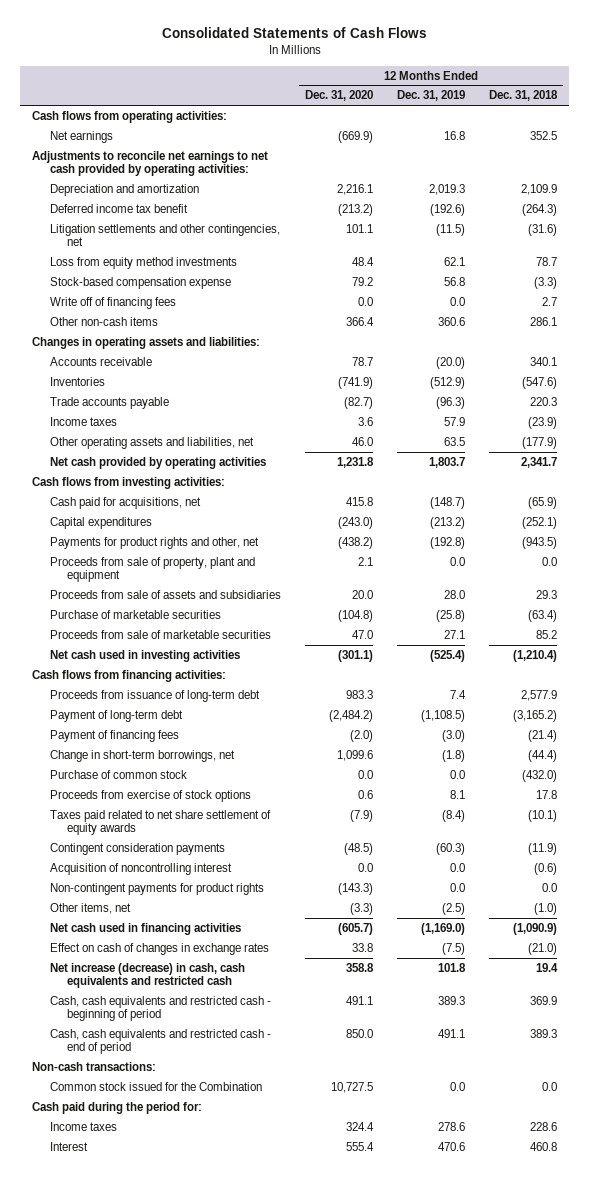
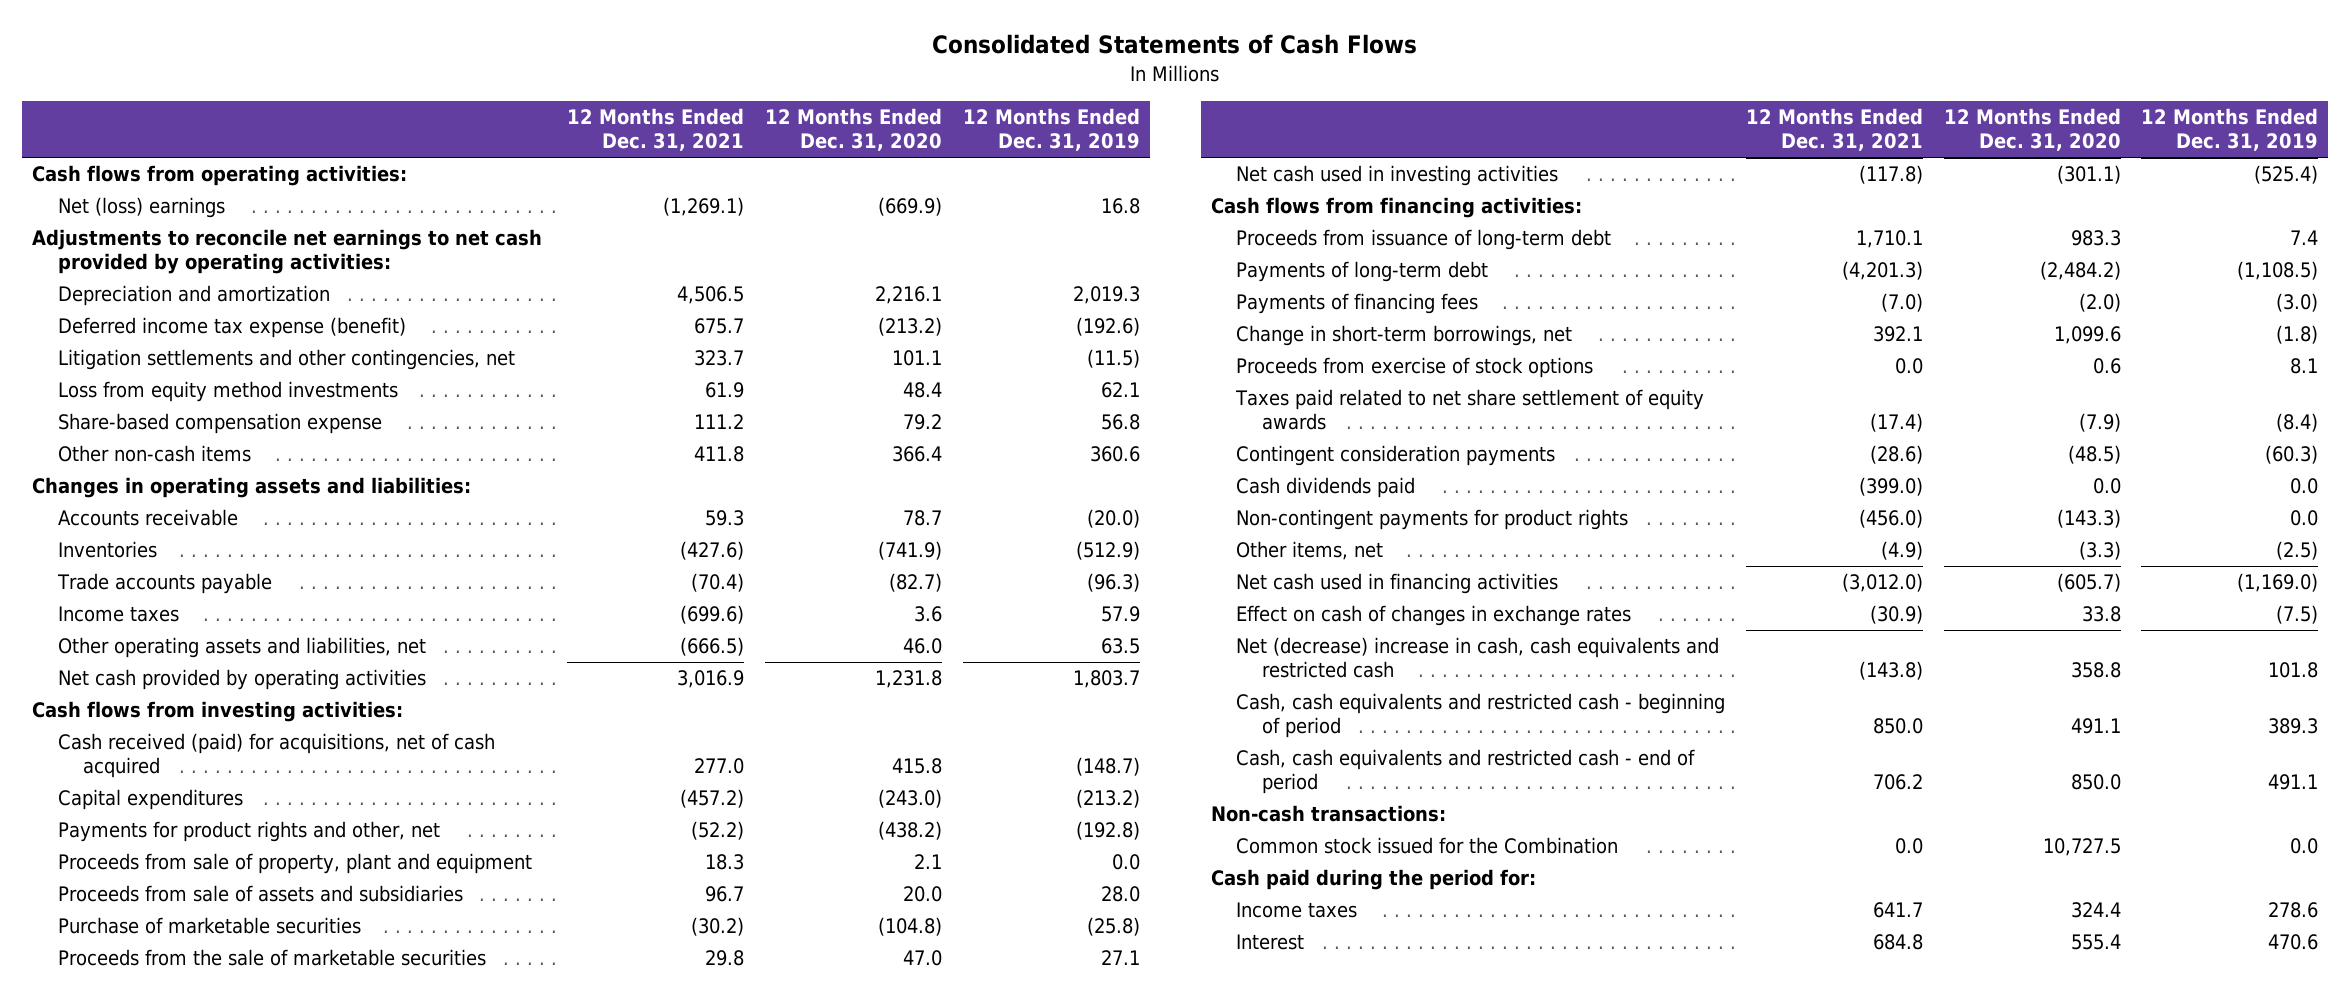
- | 12 Months Ended Dec. 31, 2020 | 12 Months Ended Dec. 31, 2019 | 12 Months Ended Dec. 31, 2018
+ | 12 Months Ended Dec. 31, 2021 | 12 Months Ended Dec. 31, 2020 | 12 Months Ended Dec. 31, 2019
- Net earnings | (669.9) | 16.8 | 352.5
+ Net (loss) earnings | (1,269.1) | (669.9) | 16.8
- Deferred income tax benefit | (213.2) | (192.6) | (264.3)
+ Deferred income tax expense (benefit) | 675.7 | (213.2) | (192.6)
- Stock-based compensation expense | 79.2 | 56.8 | (3.3)
- Write off of financing fees | 0.0 | 0.0 | 2.7
+ Share-based compensation expense | 111.2 | 79.2 | 56.8
- Cash paid for acquisitions, net | 415.8 | (148.7) | (65.9)
+ Cash received (paid) for acquisitions, net of cash acquired | 277.0 | 415.8 | (148.7)
- Proceeds from sale of marketable securities | 47.0 | 27.1 | 85.2
+ Proceeds from the sale of marketable securities | 29.8 | 47.0 | 27.1
- Payment of long-term debt | (2,484.2) | (1,108.5) | (3,165.2)
- Payment of financing fees | (2.0) | (3.0) | (21.4)
+ Payments of long-term debt | (4,201.3) | (2,484.2) | (1,108.5)
+ Payments of financing fees | (7.0) | (2.0) | (3.0)
- Purchase of common stock | 0.0 | 0.0 | (432.0)
- Acquisition of noncontrolling interest | 0.0 | 0.0 | (0.6)
+ Cash dividends paid | (399.0) | 0.0 | 0.0
- Net increase (decrease) in cash, cash equivalents and restricted cash | 358.8 | 101.8 | 19.4
+ Net (decrease) increase in cash, cash equivalents and restricted cash | (143.8) | 358.8 | 101.8

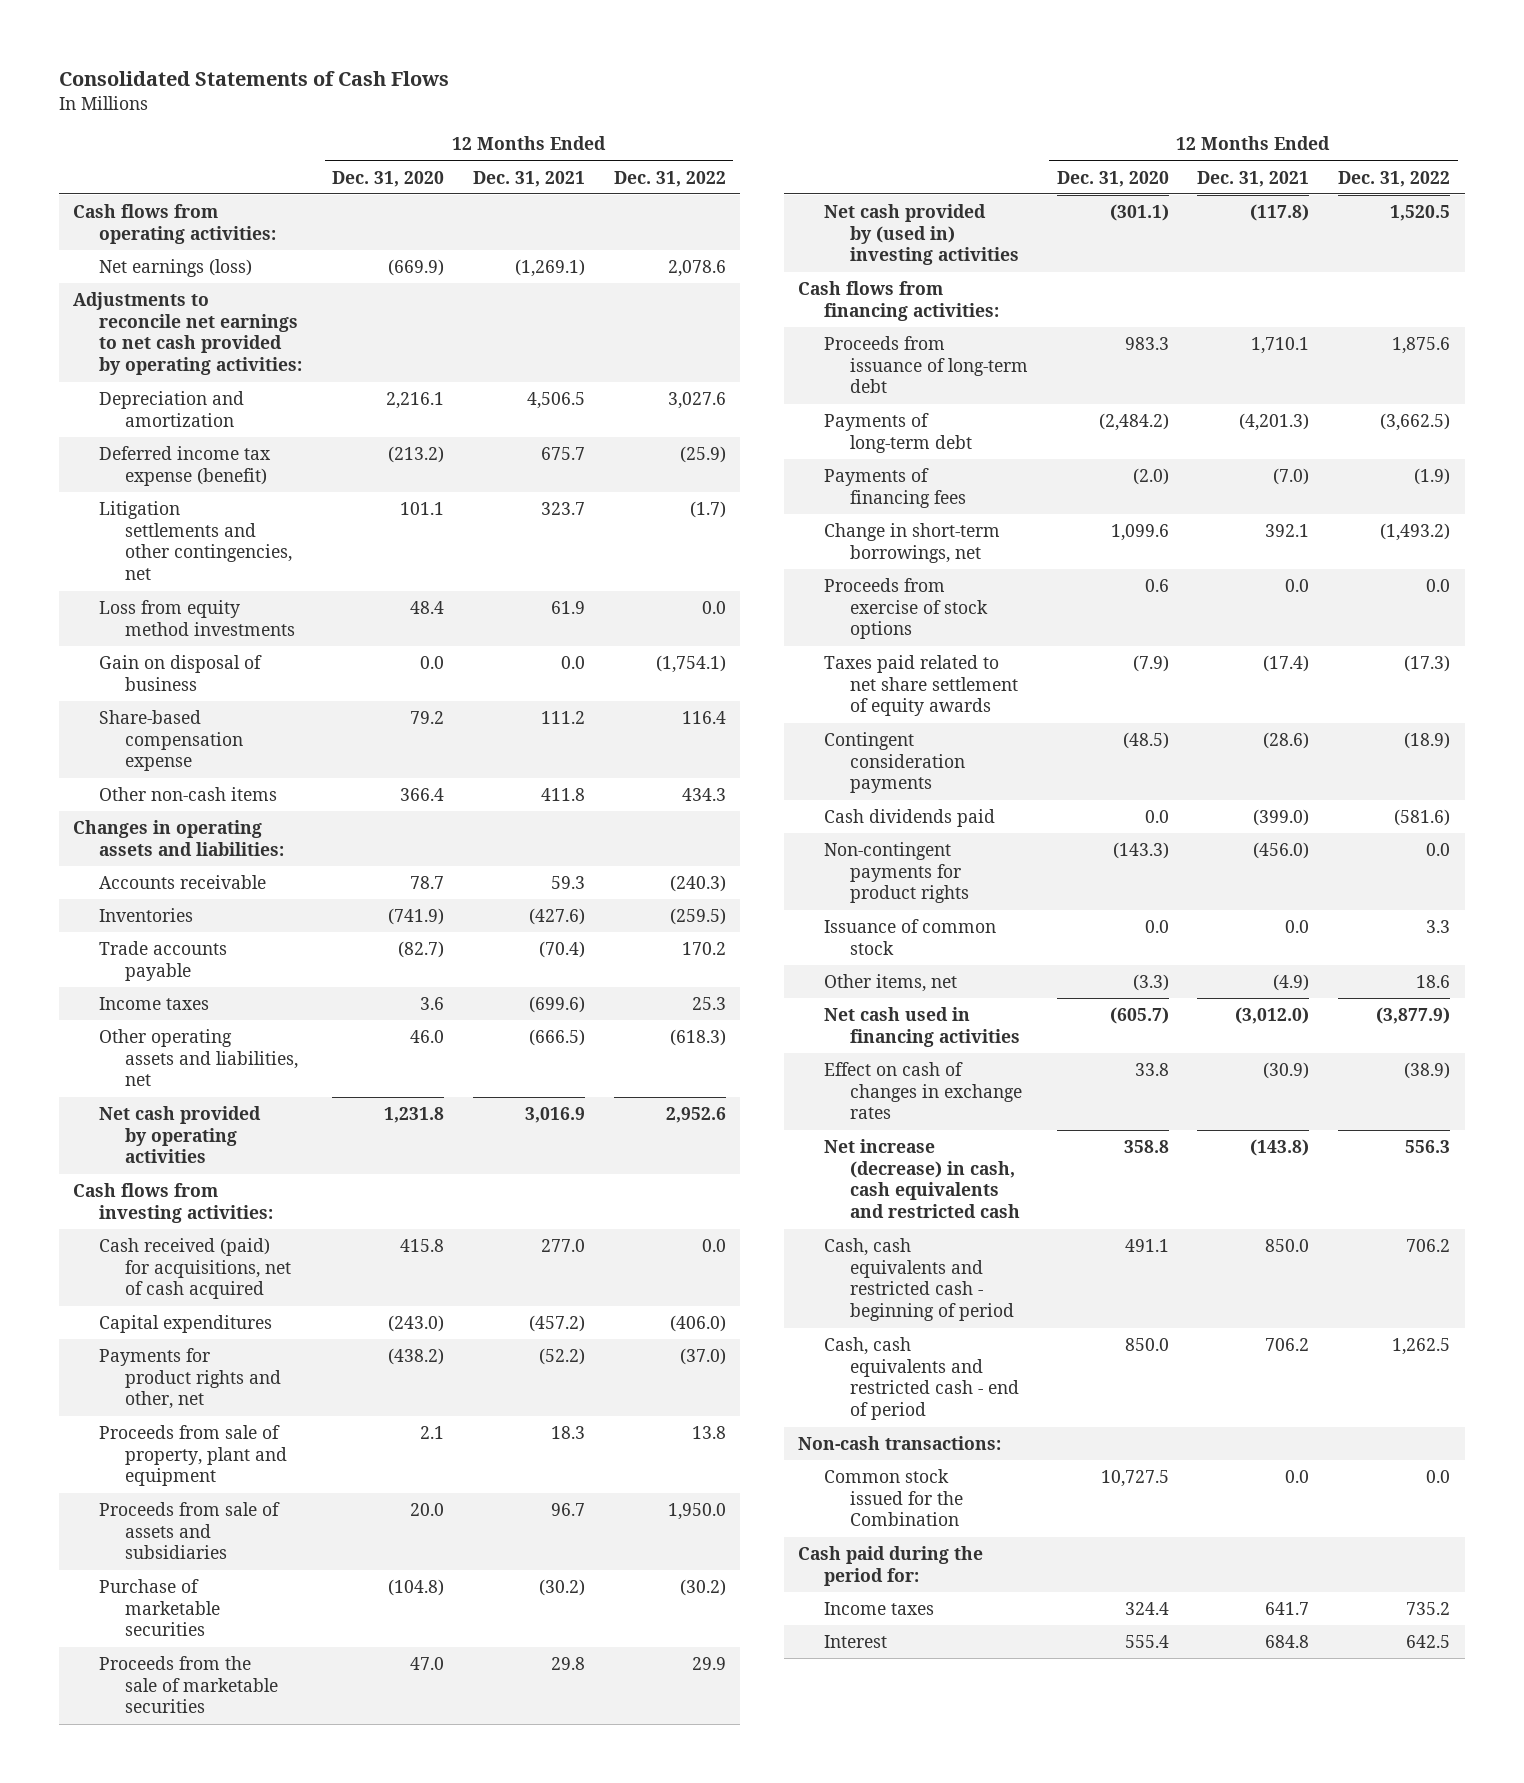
- | 12 Months Ended Dec. 31, 2021 | 12 Months Ended Dec. 31, 2020 | 12 Months Ended Dec. 31, 2019
+ | 12 Months Ended Dec. 31, 2020 | 12 Months Ended Dec. 31, 2021 | 12 Months Ended Dec. 31, 2022
- Net (loss) earnings | (1,269.1) | (669.9) | 16.8
+ Net earnings (loss) | (669.9) | (1,269.1) | 2,078.6
+ Gain on disposal of business | 0.0 | 0.0 | (1,754.1)
- Net cash used in investing activities | (117.8) | (301.1) | (525.4)
+ Net cash provided by (used in) investing activities | (301.1) | (117.8) | 1,520.5
+ Issuance of common stock | 0.0 | 0.0 | 3.3
- Net (decrease) increase in cash, cash equivalents and restricted cash | (143.8) | 358.8 | 101.8
+ Net increase (decrease) in cash, cash equivalents and restricted cash | 358.8 | (143.8) | 556.3

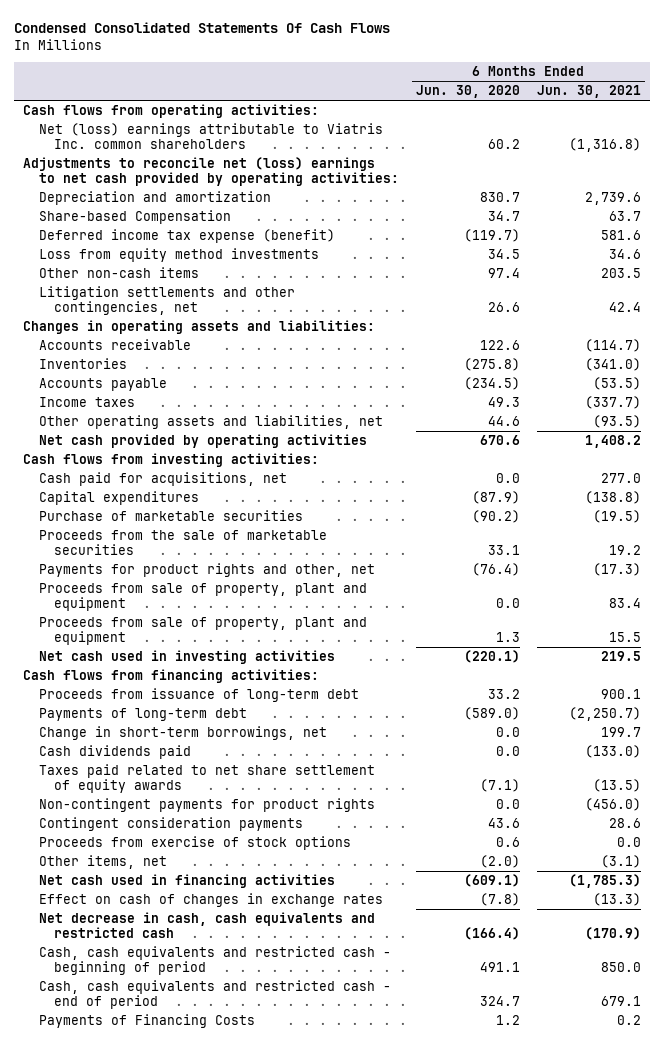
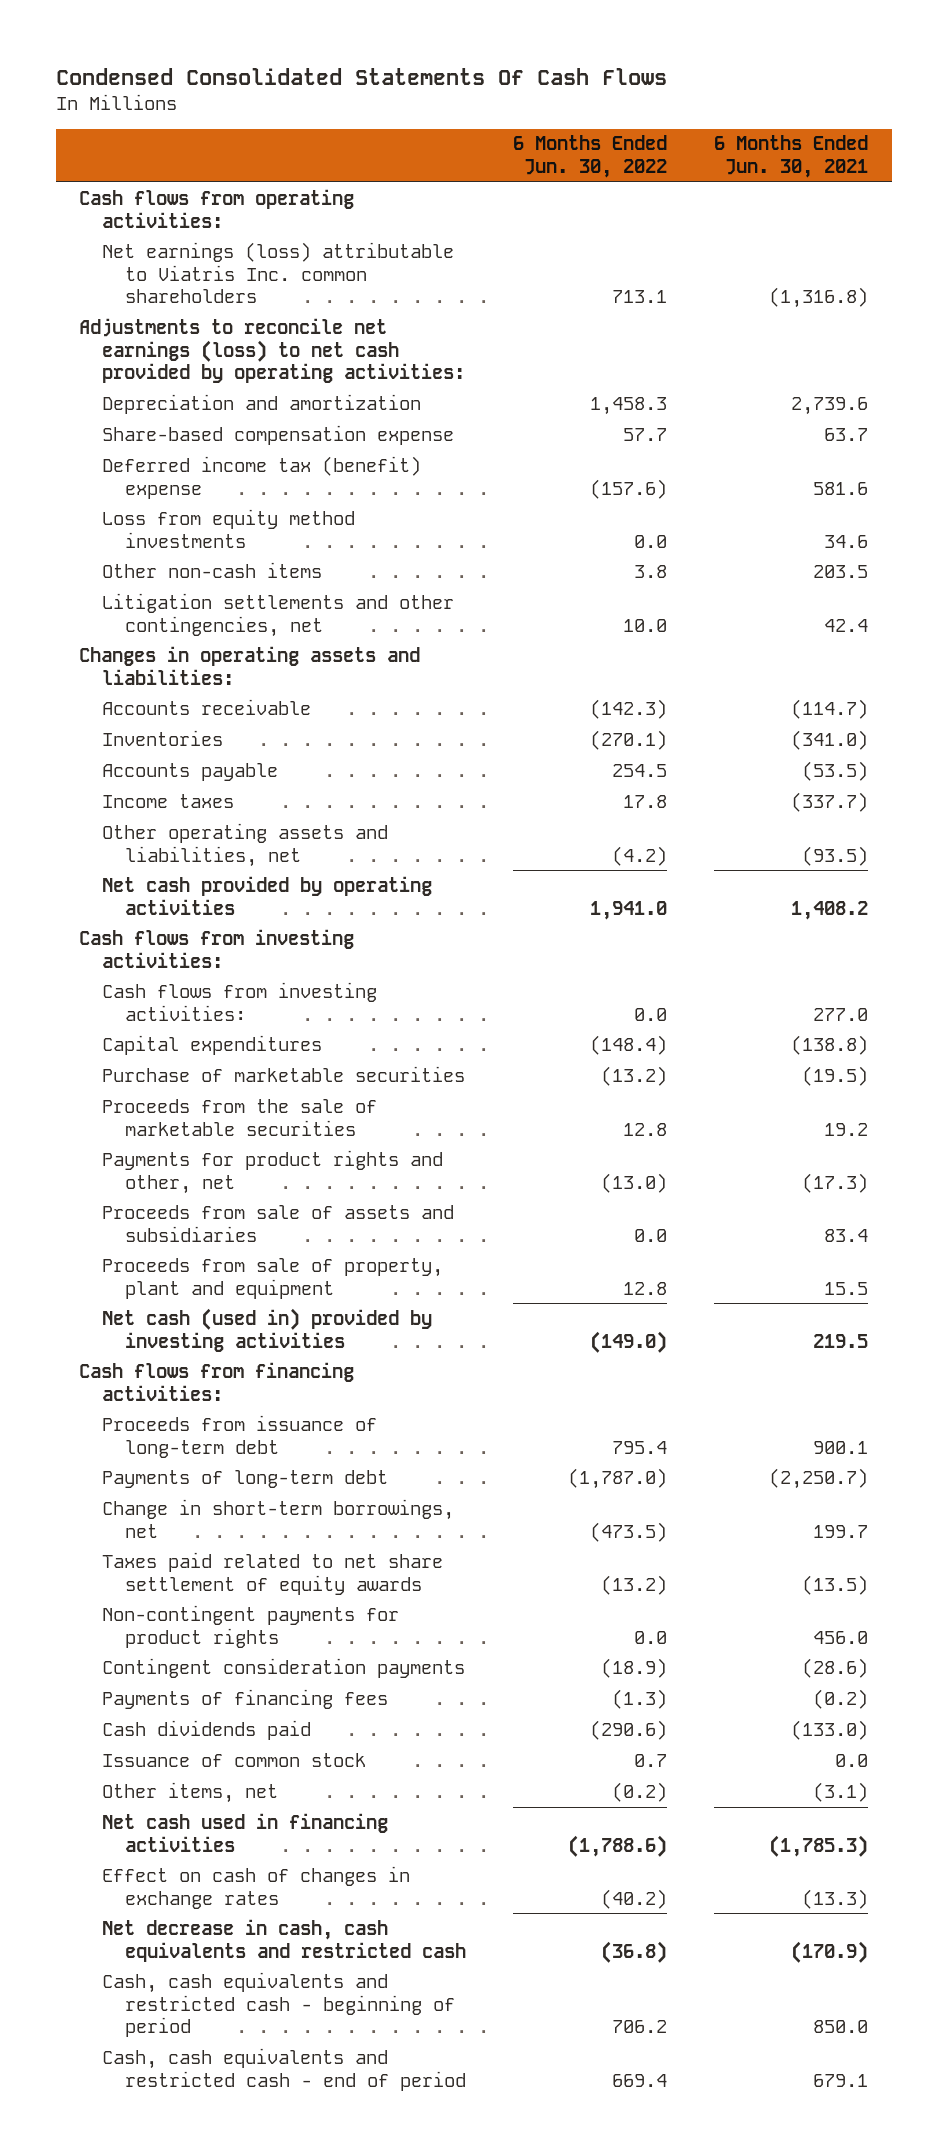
- | 6 Months Ended Jun. 30, 2020 | 6 Months Ended Jun. 30, 2021
+ | 6 Months Ended Jun. 30, 2022 | 6 Months Ended Jun. 30, 2021
- Net (loss) earnings attributable to Viatris Inc. common shareholders | 60.2 | (1,316.8)
- Adjustments to reconcile net (loss) earnings to net cash provided by operating activities:
+ Net earnings (loss) attributable to Viatris Inc. common shareholders | 713.1 | (1,316.8)
+ Adjustments to reconcile net earnings (loss) to net cash provided by operating activities:
- Share-based Compensation | 34.7 | 63.7
- Deferred income tax expense (benefit) | (119.7) | 581.6
+ Share-based compensation expense | 57.7 | 63.7
+ Deferred income tax (benefit) expense | (157.6) | 581.6
- Cash paid for acquisitions, net | 0.0 | 277.0
+ Cash flows from investing activities: | 0.0 | 277.0
- Proceeds from sale of property, plant and equipment | 0.0 | 83.4
+ Proceeds from sale of assets and subsidiaries | 0.0 | 83.4
- Net cash used in investing activities | (220.1) | 219.5
+ Net cash (used in) provided by investing activities | (149.0) | 219.5
- Non-contingent payments for product rights | 0.0 | (456.0)
- Contingent consideration payments | 43.6 | 28.6
- Proceeds from exercise of stock options | 0.6 | 0.0
+ Non-contingent payments for product rights | 0.0 | 456.0
+ Contingent consideration payments | (18.9) | (28.6)
+ Payments of financing fees | (1.3) | (0.2)
moved down: Cash dividends paid | (290.6) | (133.0)
+ Issuance of common stock | 0.7 | 0.0
- Payments of Financing Costs | 1.2 | 0.2

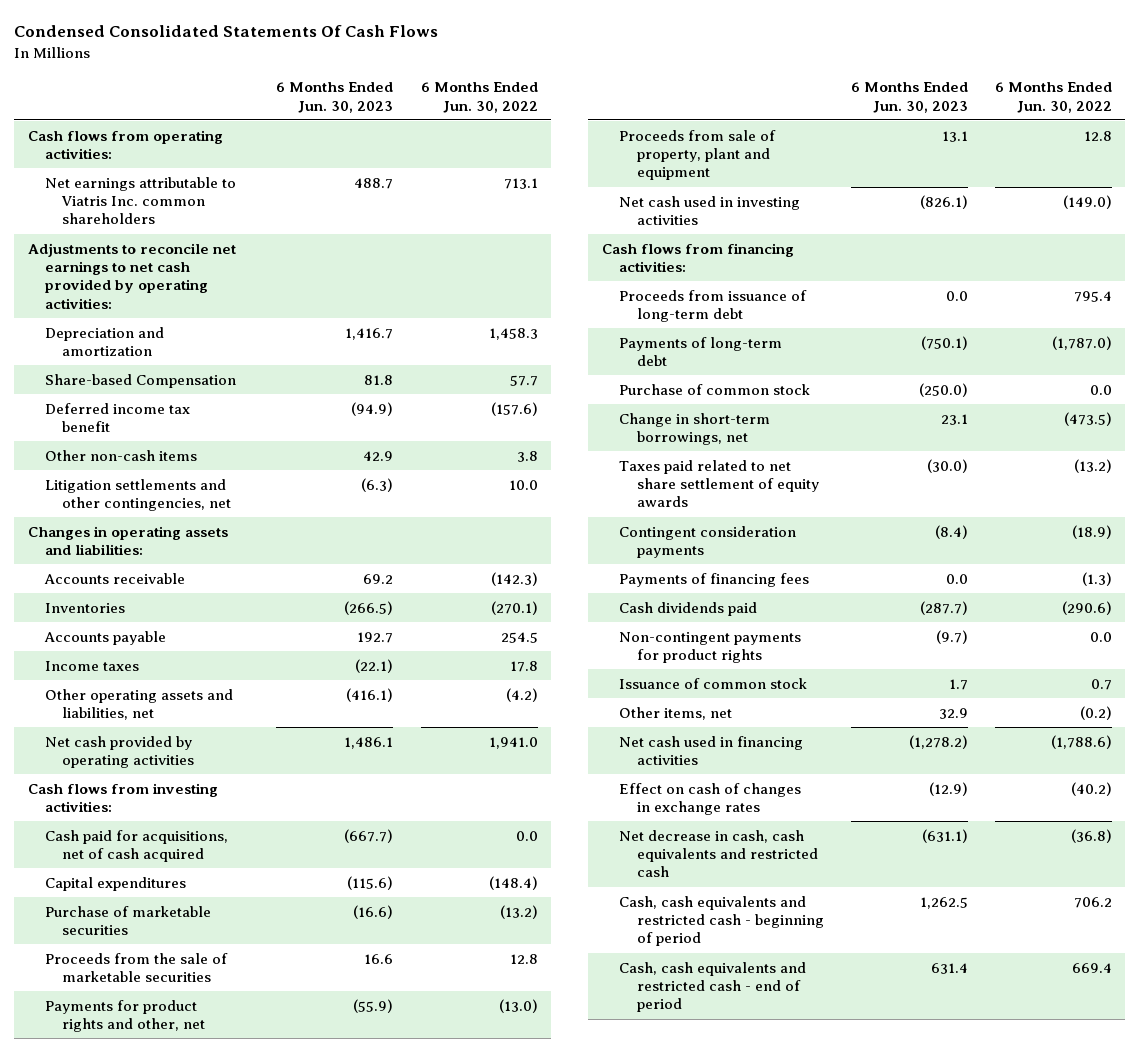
- | 6 Months Ended Jun. 30, 2022 | 6 Months Ended Jun. 30, 2021
+ | 6 Months Ended Jun. 30, 2023 | 6 Months Ended Jun. 30, 2022
- Net earnings (loss) attributable to Viatris Inc. common shareholders | 713.1 | (1,316.8)
- Adjustments to reconcile net earnings (loss) to net cash provided by operating activities:
+ Net earnings attributable to Viatris Inc. common shareholders | 488.7 | 713.1
+ Adjustments to reconcile net earnings to net cash provided by operating activities:
- Share-based compensation expense | 57.7 | 63.7
- Deferred income tax (benefit) expense | (157.6) | 581.6
- Loss from equity method investments | 0.0 | 34.6
+ Share-based Compensation | 81.8 | 57.7
+ Deferred income tax benefit | (94.9) | (157.6)
- Cash flows from investing activities: | 0.0 | 277.0
+ Cash paid for acquisitions, net of cash acquired | (667.7) | 0.0
- Proceeds from sale of assets and subsidiaries | 0.0 | 83.4
- Net cash (used in) provided by investing activities | (149.0) | 219.5
+ Net cash used in investing activities | (826.1) | (149.0)
+ Purchase of common stock | (250.0) | 0.0
moved down: Non-contingent payments for product rights | (9.7) | 0.0

